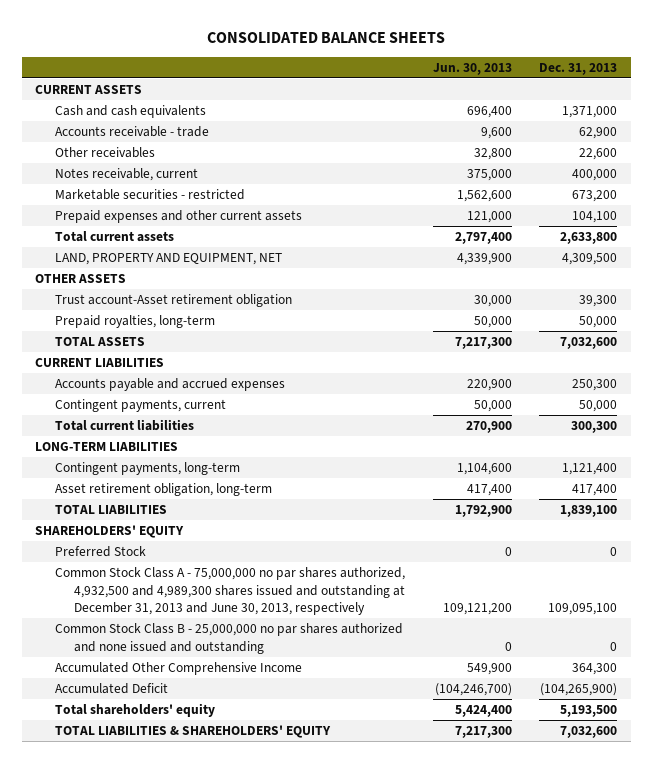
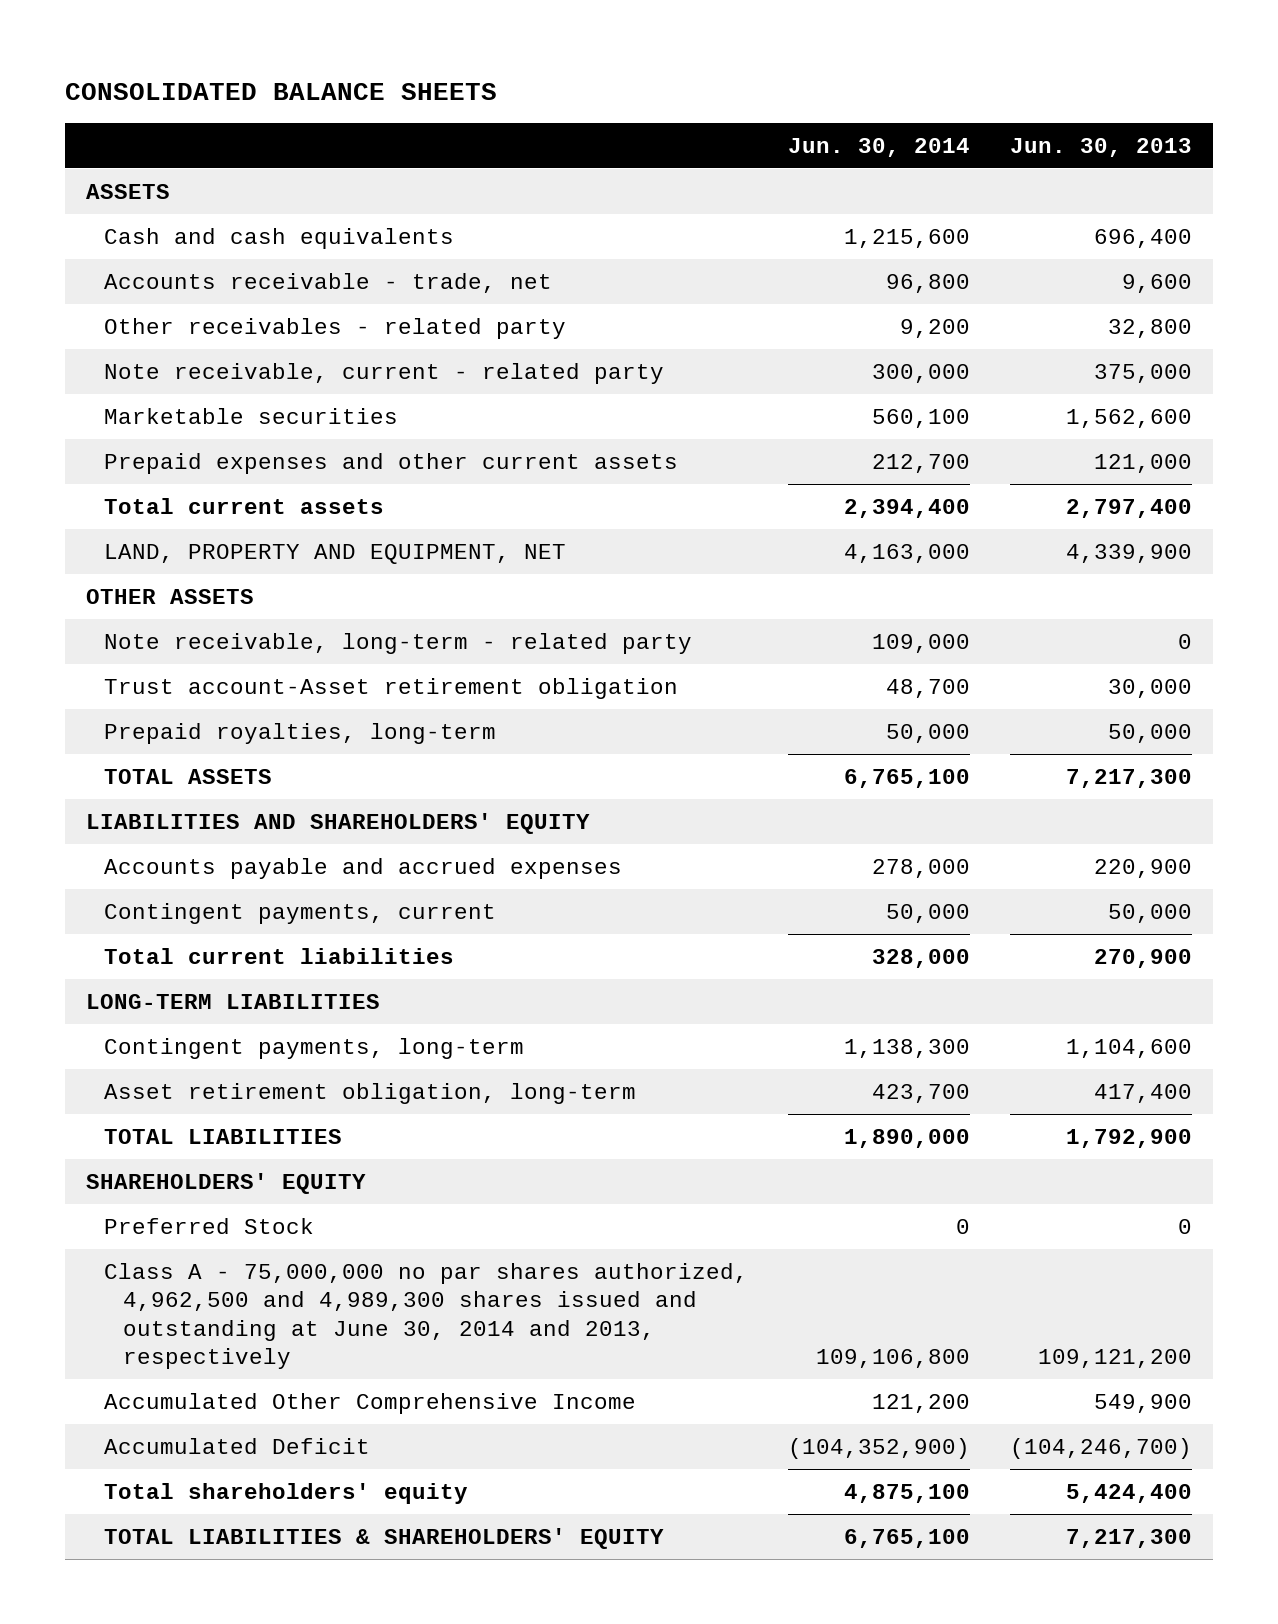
- | Jun. 30, 2013 | Dec. 31, 2013
+ | Jun. 30, 2014 | Jun. 30, 2013
- CURRENT ASSETS
+ ASSETS
- Accounts receivable - trade | 9,600 | 62,900
- Other receivables | 32,800 | 22,600
- Notes receivable, current | 375,000 | 400,000
- Marketable securities - restricted | 1,562,600 | 673,200
+ Accounts receivable - trade, net | 96,800 | 9,600
+ Other receivables - related party | 9,200 | 32,800
+ Note receivable, current - related party | 300,000 | 375,000
+ Marketable securities | 560,100 | 1,562,600
+ Note receivable, long-term - related party | 109,000 | 0
- CURRENT LIABILITIES
+ LIABILITIES AND SHAREHOLDERS' EQUITY
- Common Stock Class A - 75,000,000 no par shares authorized, 4,932,500 and 4,989,300 shares issued and outstanding at December 31, 2013 and June 30, 2013, respectively | 109,121,200 | 109,095,100
- Common Stock Class B - 25,000,000 no par shares authorized and none issued and outstanding | 0 | 0
+ Class A - 75,000,000 no par shares authorized, 4,962,500 and 4,989,300 shares issued and outstanding at June 30, 2014 and 2013, respectively | 109,106,800 | 109,121,200

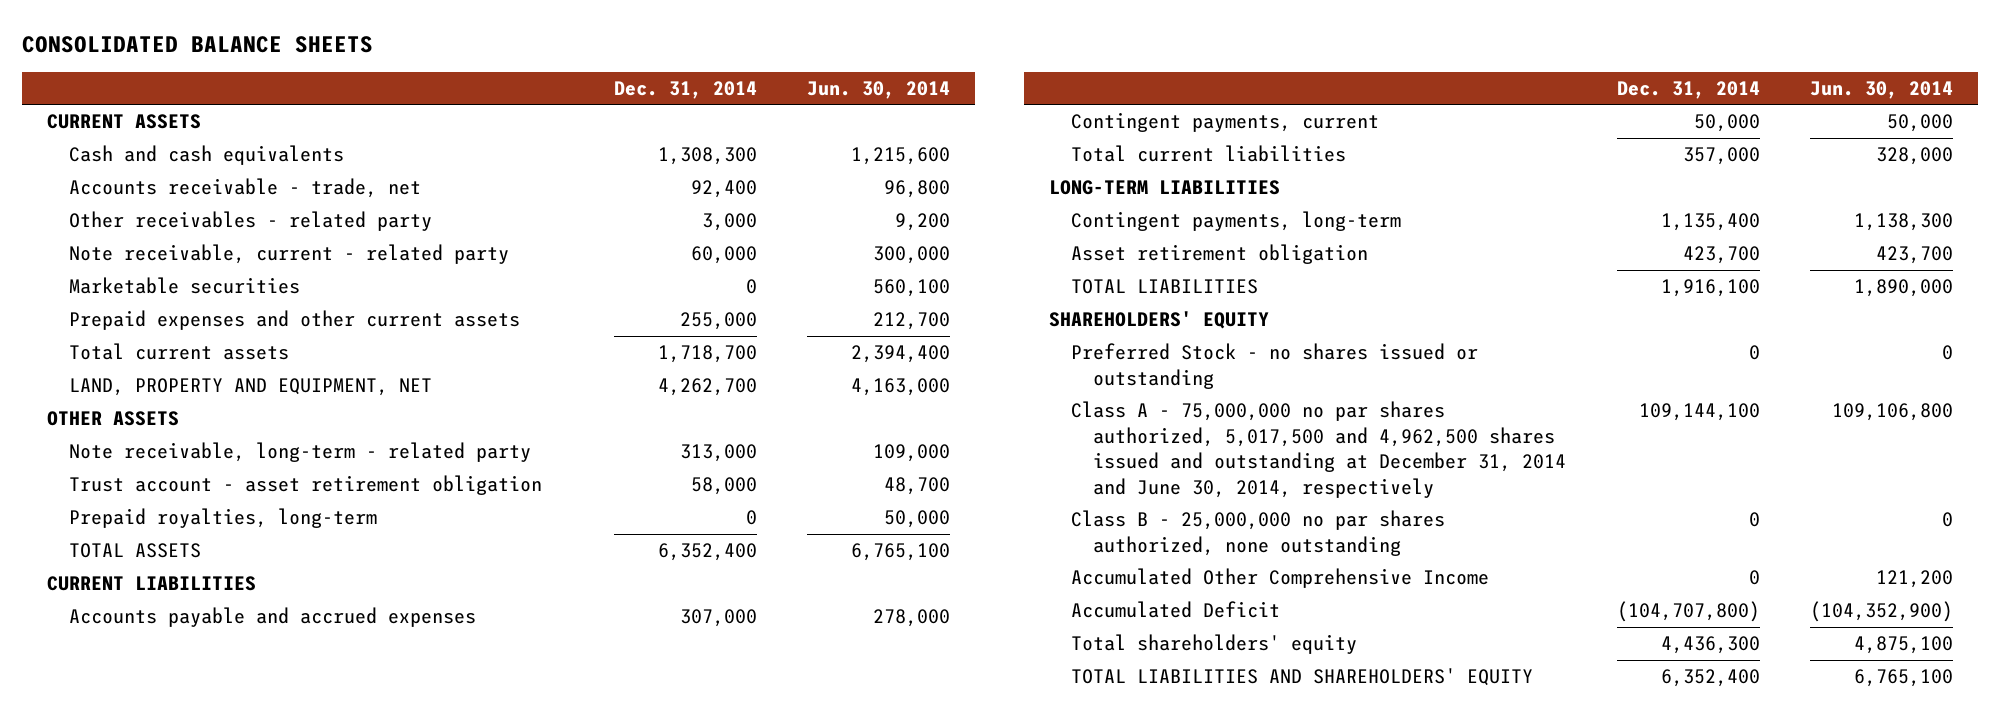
- | Jun. 30, 2014 | Jun. 30, 2013
+ | Dec. 31, 2014 | Jun. 30, 2014
- ASSETS
+ CURRENT ASSETS
- Trust account-Asset retirement obligation | 48,700 | 30,000
+ Trust account - asset retirement obligation | 58,000 | 48,700
- LIABILITIES AND SHAREHOLDERS' EQUITY
+ CURRENT LIABILITIES
- Asset retirement obligation, long-term | 423,700 | 417,400
+ Asset retirement obligation | 423,700 | 423,700
- Preferred Stock | 0 | 0
- Class A - 75,000,000 no par shares authorized, 4,962,500 and 4,989,300 shares issued and outstanding at June 30, 2014 and 2013, respectively | 109,106,800 | 109,121,200
+ Preferred Stock - no shares issued or outstanding | 0 | 0
+ Class A - 75,000,000 no par shares authorized, 5,017,500 and 4,962,500 shares issued and outstanding at December 31, 2014 and June 30, 2014, respectively | 109,144,100 | 109,106,800
+ Class B - 25,000,000 no par shares authorized, none outstanding | 0 | 0
- TOTAL LIABILITIES & SHAREHOLDERS' EQUITY | 6,765,100 | 7,217,300
+ TOTAL LIABILITIES AND SHAREHOLDERS' EQUITY | 6,352,400 | 6,765,100

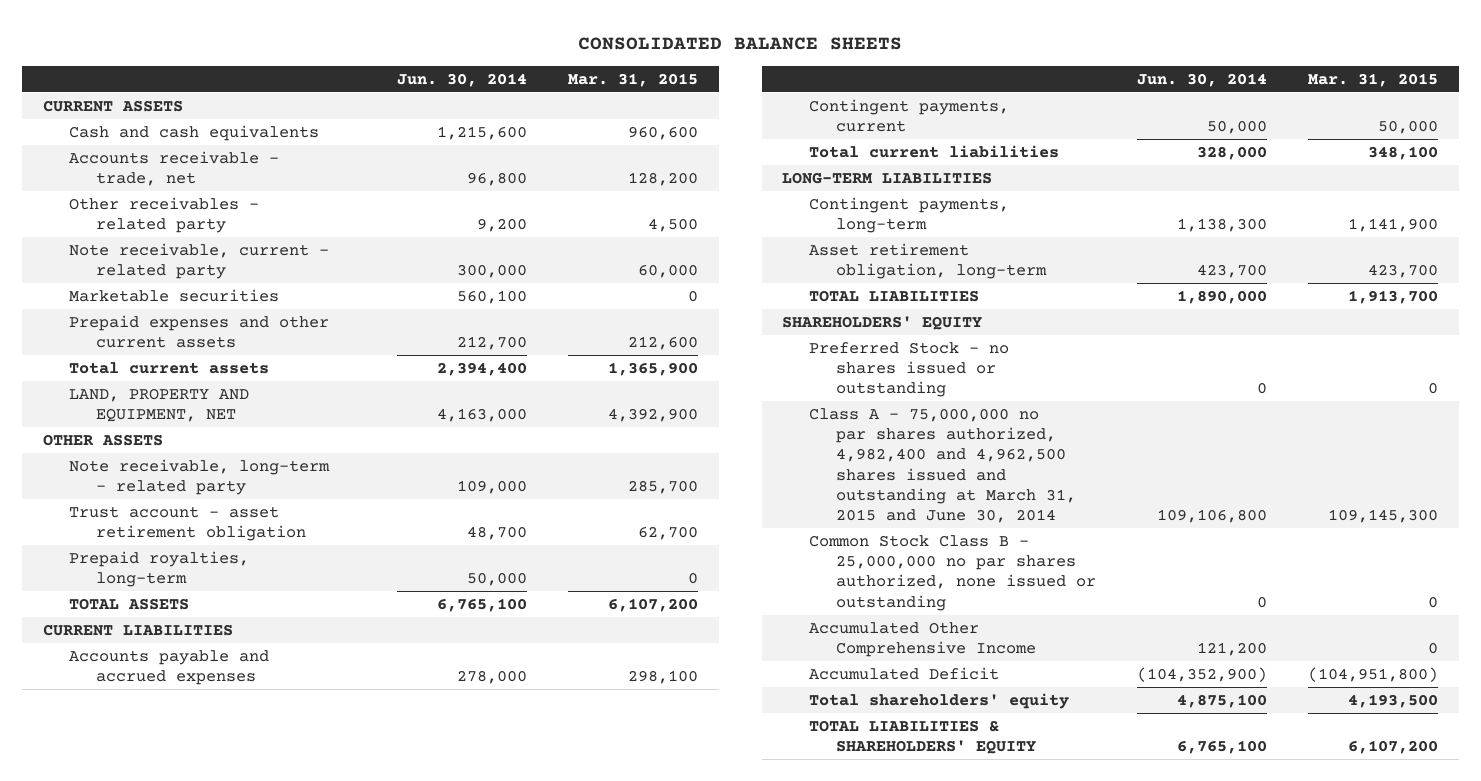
- | Dec. 31, 2014 | Jun. 30, 2014
+ | Jun. 30, 2014 | Mar. 31, 2015
- Asset retirement obligation | 423,700 | 423,700
+ Asset retirement obligation, long-term | 423,700 | 423,700
- Class A - 75,000,000 no par shares authorized, 5,017,500 and 4,962,500 shares issued and outstanding at December 31, 2014 and June 30, 2014, respectively | 109,144,100 | 109,106,800
- Class B - 25,000,000 no par shares authorized, none outstanding | 0 | 0
+ Class A - 75,000,000 no par shares authorized, 4,982,400 and 4,962,500 shares issued and outstanding at March 31, 2015 and June 30, 2014 | 109,106,800 | 109,145,300
+ Common Stock Class B - 25,000,000 no par shares authorized, none issued or outstanding | 0 | 0
- TOTAL LIABILITIES AND SHAREHOLDERS' EQUITY | 6,352,400 | 6,765,100
+ TOTAL LIABILITIES & SHAREHOLDERS' EQUITY | 6,765,100 | 6,107,200

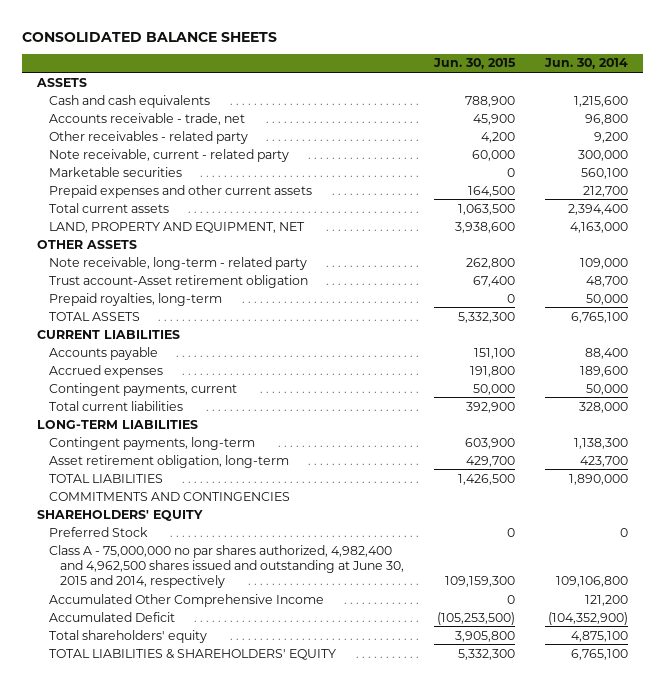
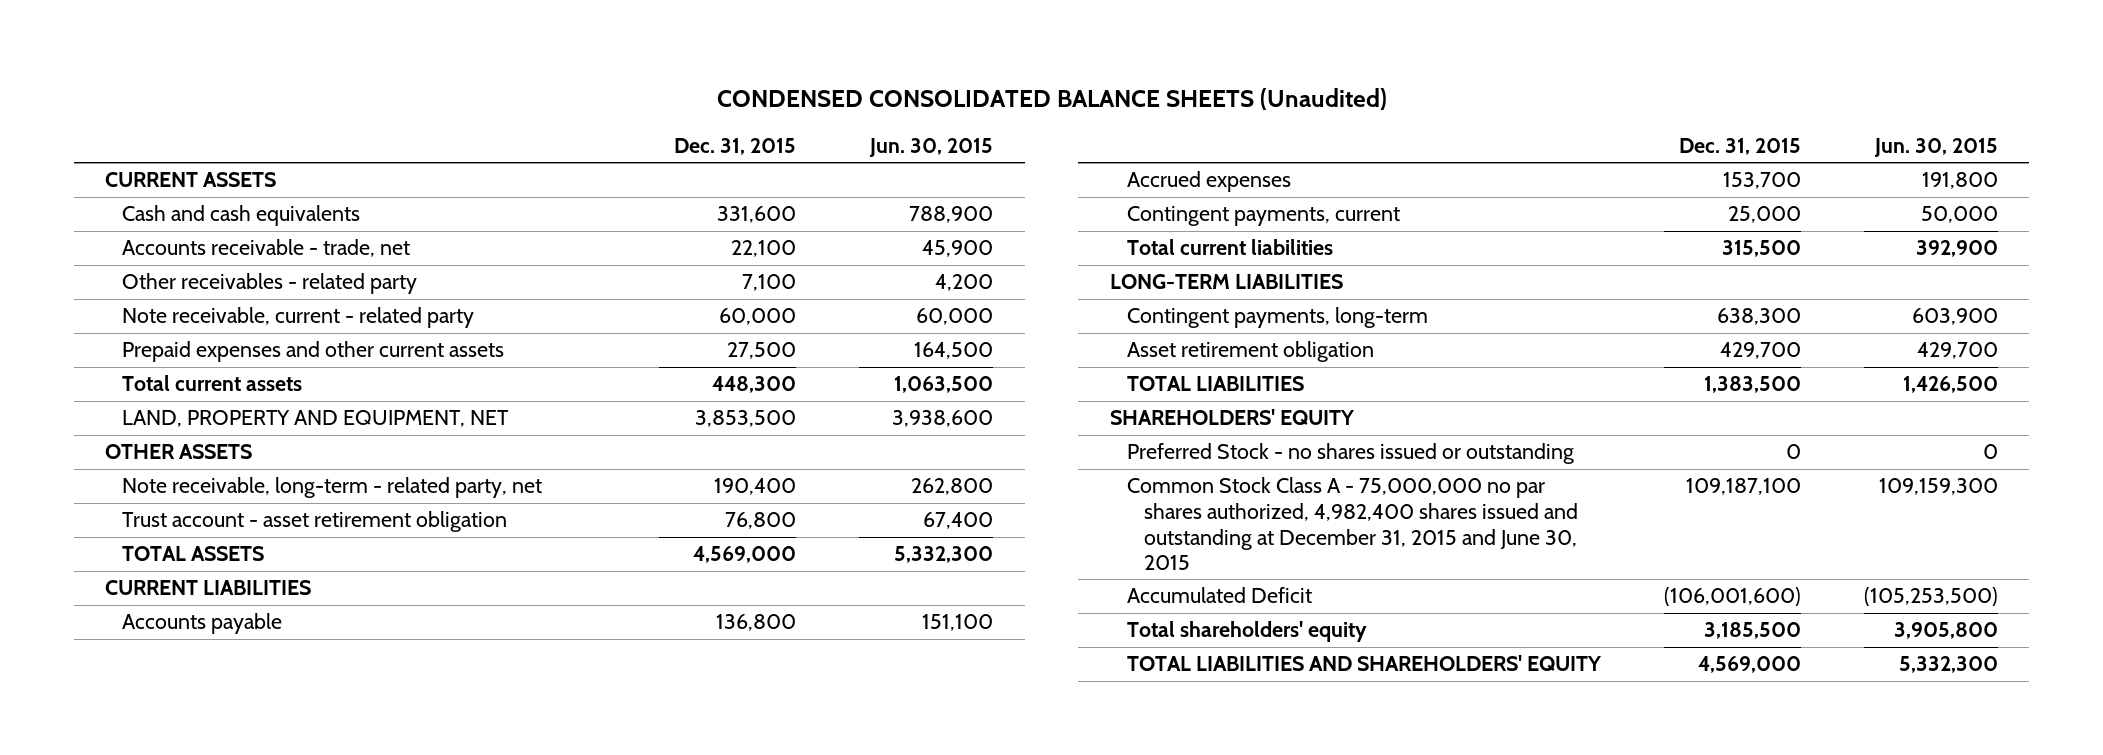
- CONSOLIDATED BALANCE SHEETS
+ CONDENSED CONSOLIDATED BALANCE SHEETS (Unaudited)
- | Jun. 30, 2015 | Jun. 30, 2014
+ | Dec. 31, 2015 | Jun. 30, 2015
- ASSETS
+ CURRENT ASSETS
- Marketable securities | 0 | 560,100
- Note receivable, long-term - related party | 262,800 | 109,000
- Trust account-Asset retirement obligation | 67,400 | 48,700
- Prepaid royalties, long-term | 0 | 50,000
+ Note receivable, long-term - related party, net | 190,400 | 262,800
+ Trust account - asset retirement obligation | 76,800 | 67,400
- Asset retirement obligation, long-term | 429,700 | 423,700
+ Asset retirement obligation | 429,700 | 429,700
- COMMITMENTS AND CONTINGENCIES
- Preferred Stock | 0 | 0
- Class A - 75,000,000 no par shares authorized, 4,982,400 and 4,962,500 shares issued and outstanding at June 30, 2015 and 2014, respectively | 109,159,300 | 109,106,800
- Accumulated Other Comprehensive Income | 0 | 121,200
+ Preferred Stock - no shares issued or outstanding | 0 | 0
+ Common Stock Class A - 75,000,000 no par shares authorized, 4,982,400 shares issued and outstanding at December 31, 2015 and June 30, 2015 | 109,187,100 | 109,159,300
- TOTAL LIABILITIES & SHAREHOLDERS' EQUITY | 5,332,300 | 6,765,100
+ TOTAL LIABILITIES AND SHAREHOLDERS' EQUITY | 4,569,000 | 5,332,300

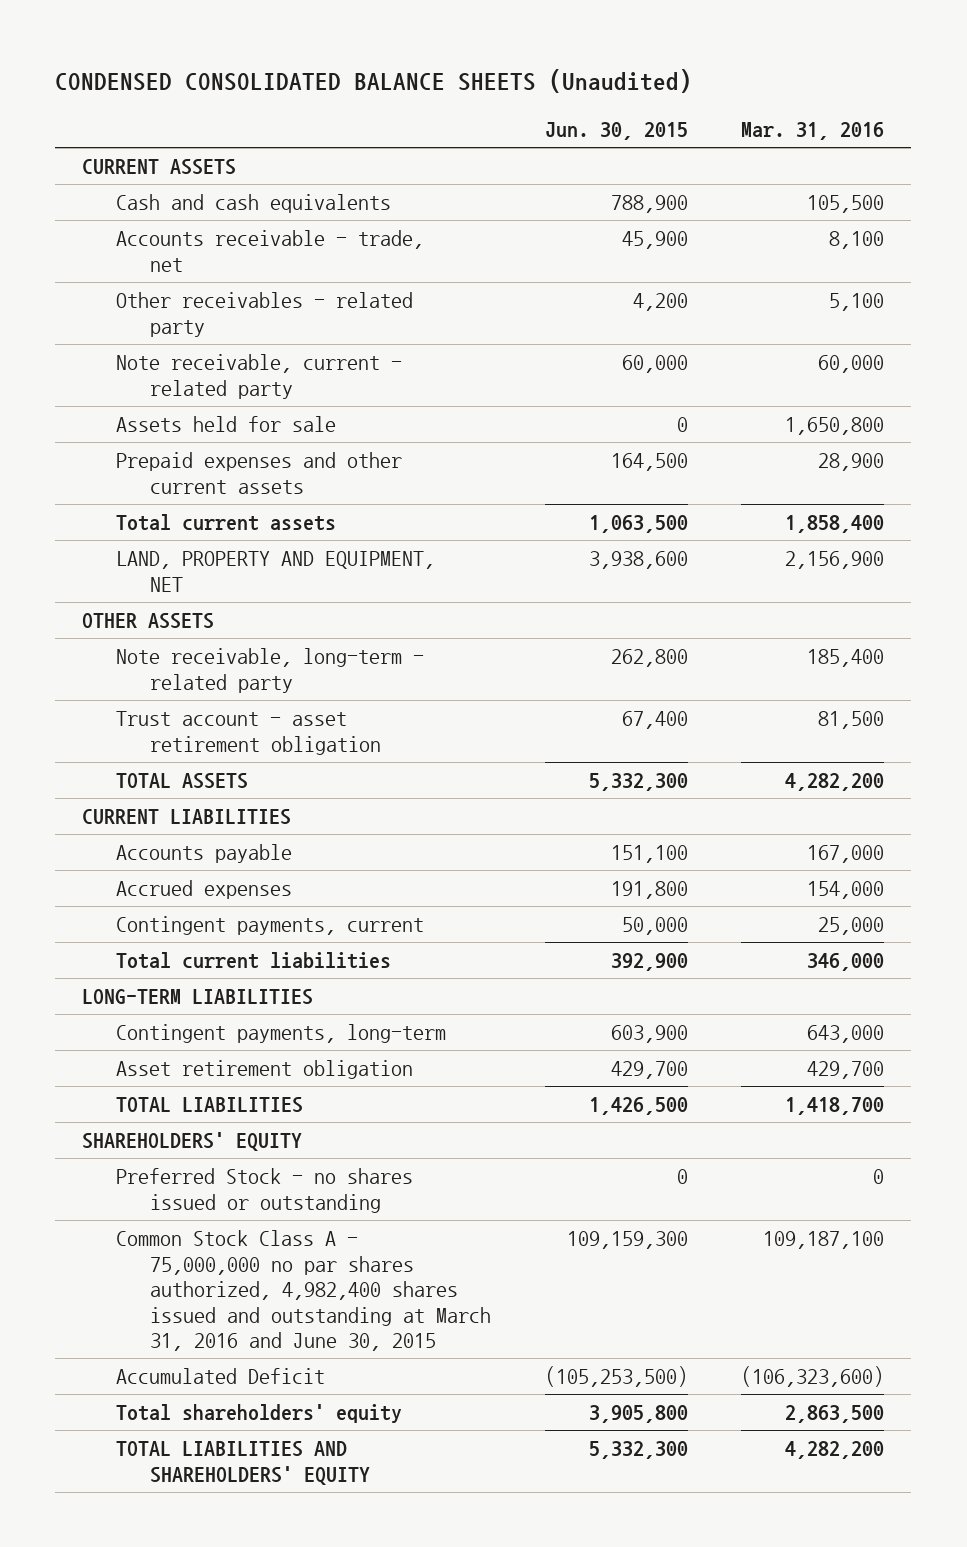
- | Dec. 31, 2015 | Jun. 30, 2015
+ | Jun. 30, 2015 | Mar. 31, 2016
+ Assets held for sale | 0 | 1,650,800
- Note receivable, long-term - related party, net | 190,400 | 262,800
+ Note receivable, long-term - related party | 262,800 | 185,400
- Common Stock Class A - 75,000,000 no par shares authorized, 4,982,400 shares issued and outstanding at December 31, 2015 and June 30, 2015 | 109,187,100 | 109,159,300
+ Common Stock Class A - 75,000,000 no par shares authorized, 4,982,400 shares issued and outstanding at March 31, 2016 and June 30, 2015 | 109,159,300 | 109,187,100

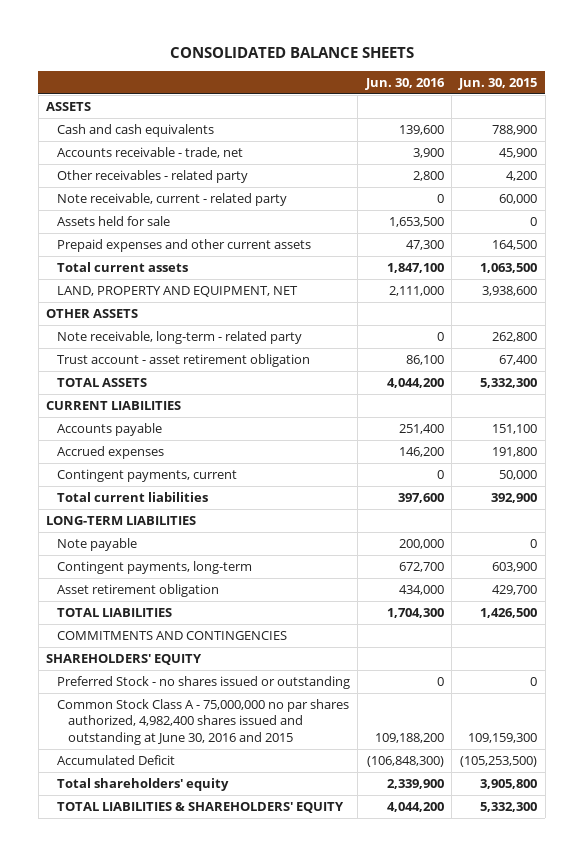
- CONDENSED CONSOLIDATED BALANCE SHEETS (Unaudited)
+ CONSOLIDATED BALANCE SHEETS
- | Jun. 30, 2015 | Mar. 31, 2016
+ | Jun. 30, 2016 | Jun. 30, 2015
- CURRENT ASSETS
+ ASSETS
+ Note payable | 200,000 | 0
+ COMMITMENTS AND CONTINGENCIES
- Common Stock Class A - 75,000,000 no par shares authorized, 4,982,400 shares issued and outstanding at March 31, 2016 and June 30, 2015 | 109,159,300 | 109,187,100
+ Common Stock Class A - 75,000,000 no par shares authorized, 4,982,400 shares issued and outstanding at June 30, 2016 and 2015 | 109,188,200 | 109,159,300
- TOTAL LIABILITIES AND SHAREHOLDERS' EQUITY | 5,332,300 | 4,282,200
+ TOTAL LIABILITIES & SHAREHOLDERS' EQUITY | 4,044,200 | 5,332,300

